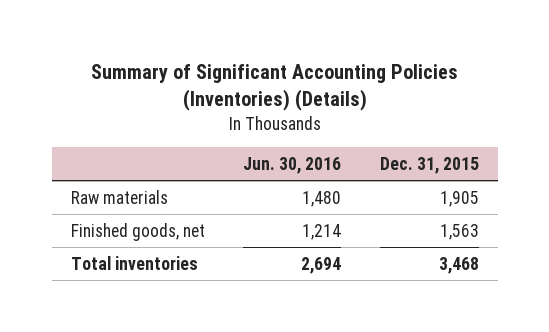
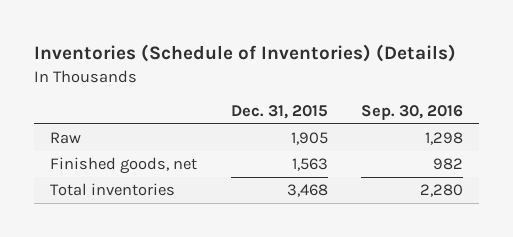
- Summary of Significant Accounting Policies (Inventories) (Details)
+ Inventories (Schedule of Inventories) (Details)
- | Jun. 30, 2016 | Dec. 31, 2015
+ | Dec. 31, 2015 | Sep. 30, 2016
- Raw materials | 1,480 | 1,905
+ Raw | 1,905 | 1,298

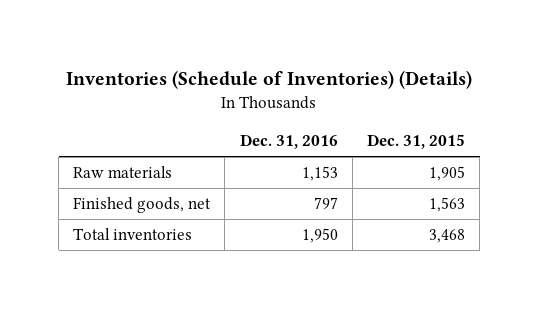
- | Dec. 31, 2015 | Sep. 30, 2016
+ | Dec. 31, 2016 | Dec. 31, 2015
- Raw | 1,905 | 1,298
+ Raw materials | 1,153 | 1,905

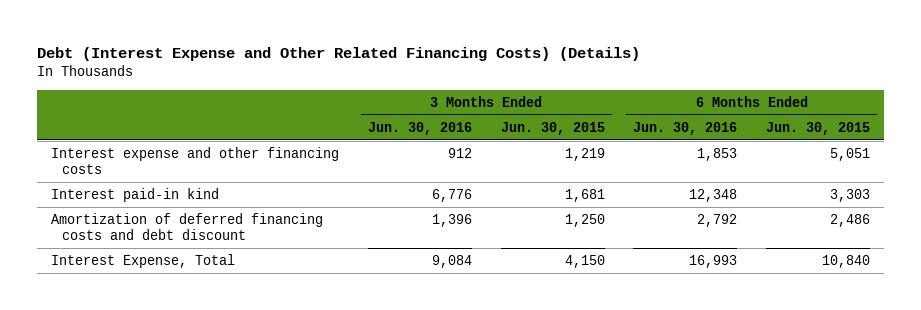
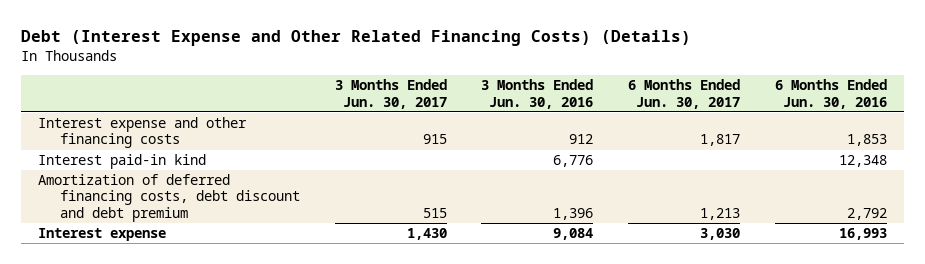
- | 3 Months Ended Jun. 30, 2016 | 3 Months Ended Jun. 30, 2015 | 6 Months Ended Jun. 30, 2016 | 6 Months Ended Jun. 30, 2015
+ | 3 Months Ended Jun. 30, 2017 | 3 Months Ended Jun. 30, 2016 | 6 Months Ended Jun. 30, 2017 | 6 Months Ended Jun. 30, 2016
- Amortization of deferred financing costs and debt discount | 1,396 | 1,250 | 2,792 | 2,486
- Interest Expense, Total | 9,084 | 4,150 | 16,993 | 10,840
+ Amortization of deferred financing costs, debt discount and debt premium | 515 | 1,396 | 1,213 | 2,792
+ Interest expense | 1,430 | 9,084 | 3,030 | 16,993

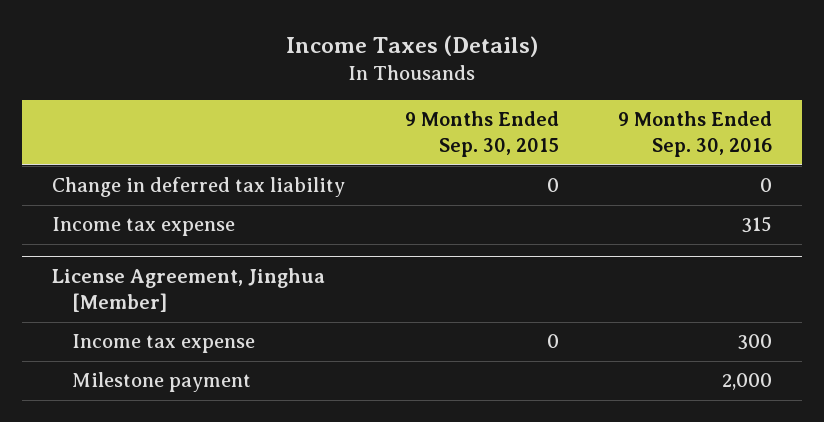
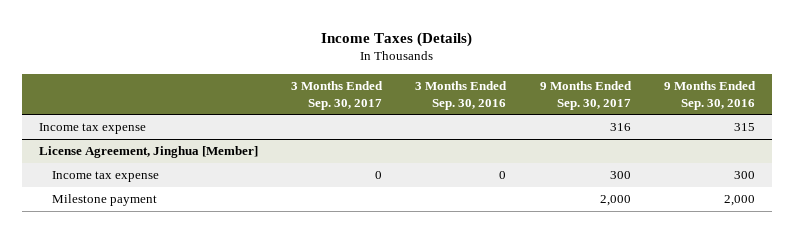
- | 9 Months Ended Sep. 30, 2015 | 9 Months Ended Sep. 30, 2016
+ | 3 Months Ended Sep. 30, 2017 | 3 Months Ended Sep. 30, 2016 | 9 Months Ended Sep. 30, 2017 | 9 Months Ended Sep. 30, 2016
- Change in deferred tax liability | 0 | 0

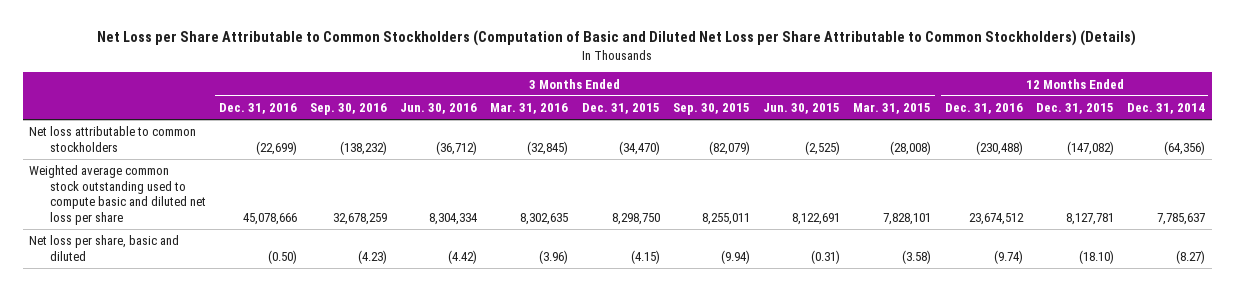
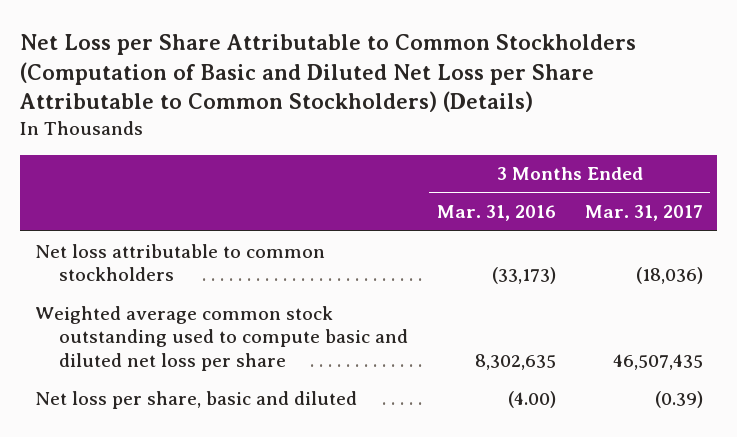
- | 3 Months Ended Dec. 31, 2016 | 3 Months Ended Sep. 30, 2016 | 3 Months Ended Jun. 30, 2016 | 3 Months Ended Mar. 31, 2016 | 3 Months Ended Dec. 31, 2015 | 3 Months Ended Sep. 30, 2015 | 3 Months Ended Jun. 30, 2015 | 3 Months Ended Mar. 31, 2015 | 12 Months Ended Dec. 31, 2016 | 12 Months Ended Dec. 31, 2015 | 12 Months Ended Dec. 31, 2014
+ | 3 Months Ended Mar. 31, 2016 | 3 Months Ended Mar. 31, 2017
- Net loss attributable to common stockholders | (22,699) | (138,232) | (36,712) | (32,845) | (34,470) | (82,079) | (2,525) | (28,008) | (230,488) | (147,082) | (64,356)
+ Net loss attributable to common stockholders | (33,173) | (18,036)
- Net loss per share, basic and diluted | (0.50) | (4.23) | (4.42) | (3.96) | (4.15) | (9.94) | (0.31) | (3.58) | (9.74) | (18.10) | (8.27)
+ Net loss per share, basic and diluted | (4.00) | (0.39)

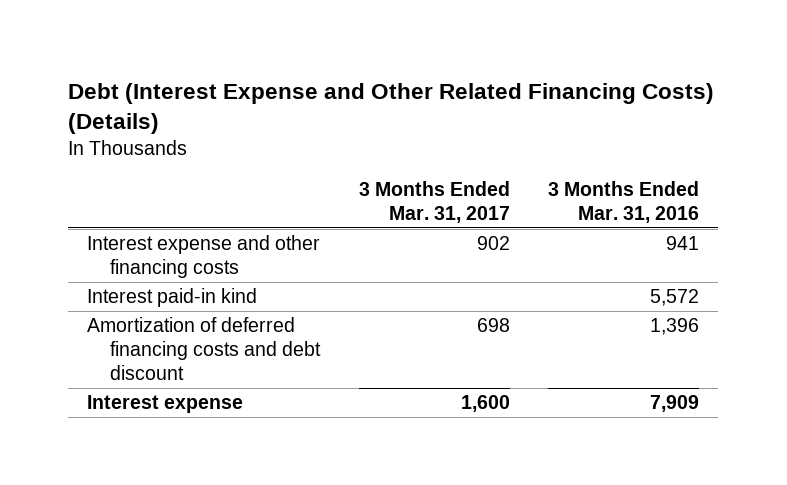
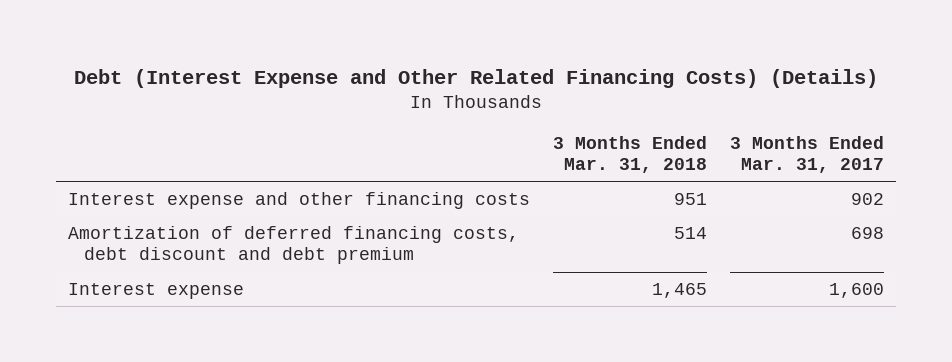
- | 3 Months Ended Mar. 31, 2017 | 3 Months Ended Mar. 31, 2016
+ | 3 Months Ended Mar. 31, 2018 | 3 Months Ended Mar. 31, 2017
- Interest paid-in kind | | 5,572
- Amortization of deferred financing costs and debt discount | 698 | 1,396
+ Amortization of deferred financing costs, debt discount and debt premium | 514 | 698

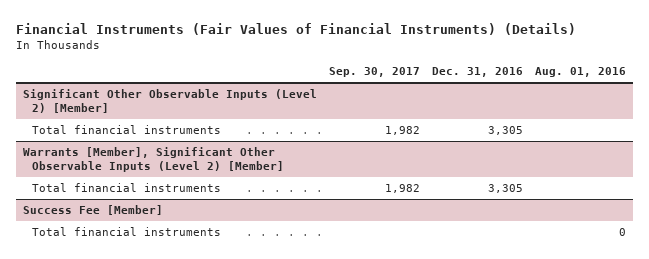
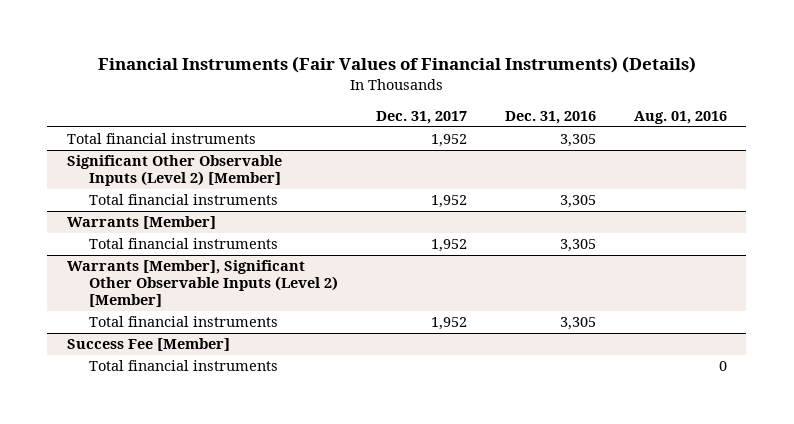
- | Sep. 30, 2017 | Dec. 31, 2016 | Aug. 01, 2016
+ | Dec. 31, 2017 | Dec. 31, 2016 | Aug. 01, 2016
+ Total financial instruments | 1,952 | 3,305 |
+ Warrants [Member]
+ Total financial instruments | 1,952 | 3,305 |

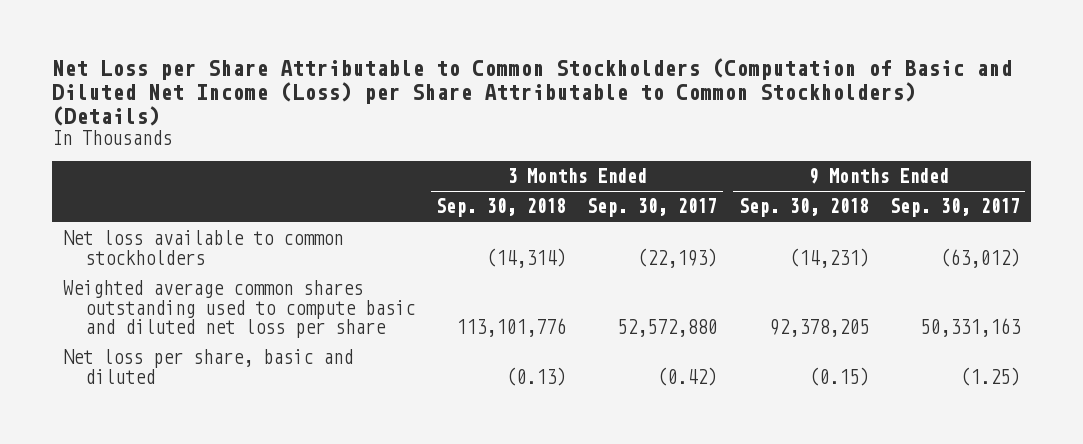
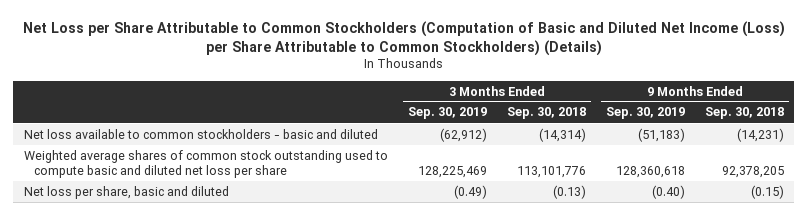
- | 3 Months Ended Sep. 30, 2018 | 3 Months Ended Sep. 30, 2017 | 9 Months Ended Sep. 30, 2018 | 9 Months Ended Sep. 30, 2017
+ | 3 Months Ended Sep. 30, 2019 | 3 Months Ended Sep. 30, 2018 | 9 Months Ended Sep. 30, 2019 | 9 Months Ended Sep. 30, 2018
- Net loss available to common stockholders | (14,314) | (22,193) | (14,231) | (63,012)
- Weighted average common shares outstanding used to compute basic and diluted net loss per share | 113,101,776 | 52,572,880 | 92,378,205 | 50,331,163
+ Net loss available to common stockholders - basic and diluted | (62,912) | (14,314) | (51,183) | (14,231)
+ Weighted average shares of common stock outstanding used to compute basic and diluted net loss per share | 128,225,469 | 113,101,776 | 128,360,618 | 92,378,205

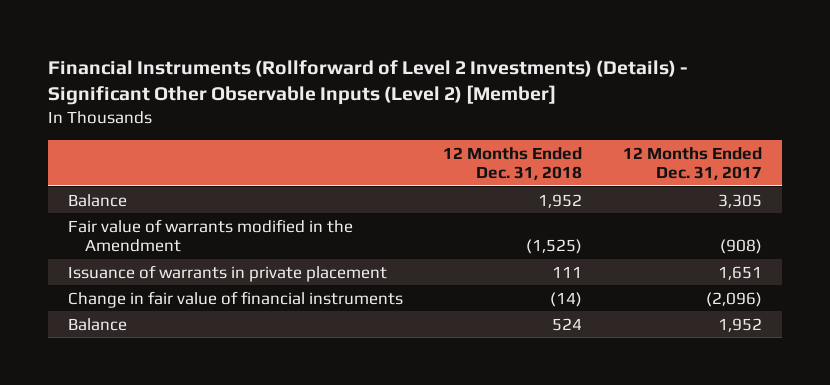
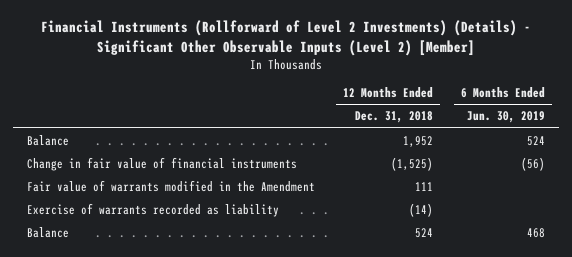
- | 12 Months Ended Dec. 31, 2018 | 12 Months Ended Dec. 31, 2017
+ | 12 Months Ended Dec. 31, 2018 | 6 Months Ended Jun. 30, 2019
- Fair value of warrants modified in the Amendment | (1,525) | (908)
- Issuance of warrants in private placement | 111 | 1,651
- Change in fair value of financial instruments | (14) | (2,096)
+ Change in fair value of financial instruments | (1,525) | (56)
+ Fair value of warrants modified in the Amendment | 111 |
+ Exercise of warrants recorded as liability | (14) |

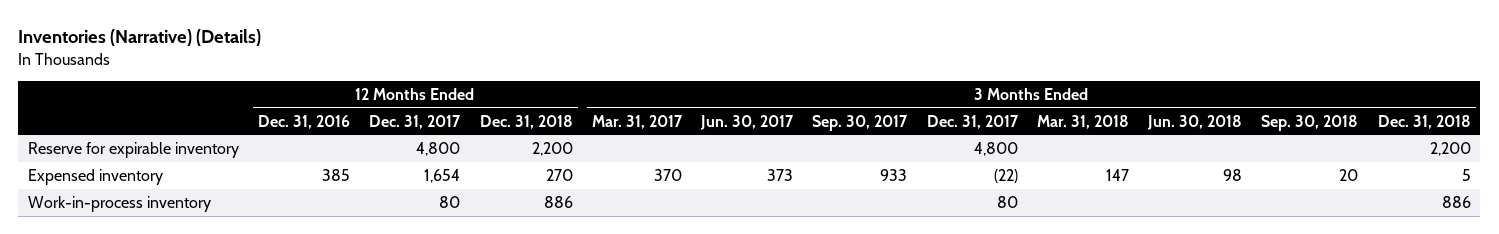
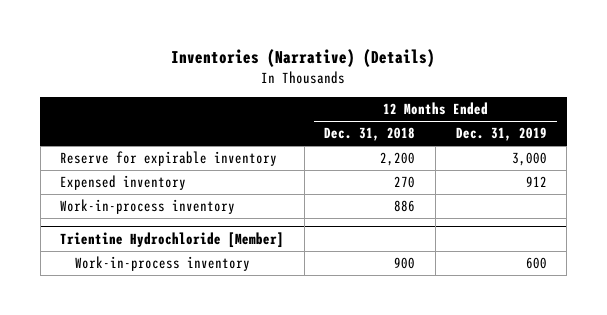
- | 12 Months Ended Dec. 31, 2016 | 12 Months Ended Dec. 31, 2017 | 12 Months Ended Dec. 31, 2018 | 3 Months Ended Mar. 31, 2017 | 3 Months Ended Jun. 30, 2017 | 3 Months Ended Sep. 30, 2017 | 3 Months Ended Dec. 31, 2017 | 3 Months Ended Mar. 31, 2018 | 3 Months Ended Jun. 30, 2018 | 3 Months Ended Sep. 30, 2018 | 3 Months Ended Dec. 31, 2018
+ | 12 Months Ended Dec. 31, 2018 | 12 Months Ended Dec. 31, 2019
+ Trientine Hydrochloride [Member]
+ Work-in-process inventory | 900 | 600

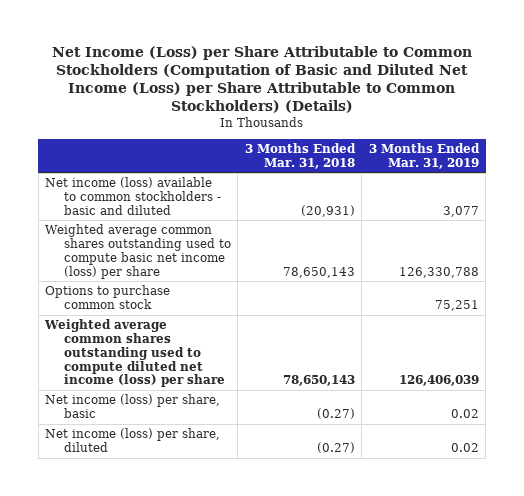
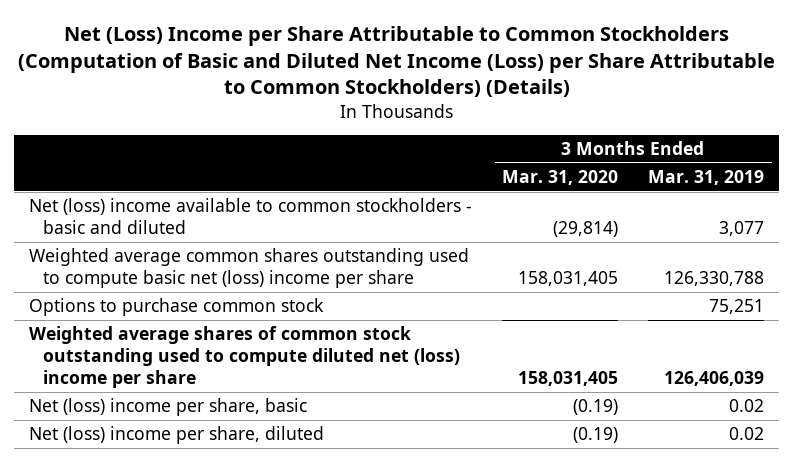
- Net Income (Loss) per Share Attributable to Common Stockholders (Computation of Basic and Diluted Net Income (Loss) per Share Attributable to Common Stockholders) (Details)
+ Net (Loss) Income per Share Attributable to Common Stockholders (Computation of Basic and Diluted Net Income (Loss) per Share Attributable to Common Stockholders) (Details)
- | 3 Months Ended Mar. 31, 2018 | 3 Months Ended Mar. 31, 2019
+ | 3 Months Ended Mar. 31, 2020 | 3 Months Ended Mar. 31, 2019
- Net income (loss) available to common stockholders - basic and diluted | (20,931) | 3,077
- Weighted average common shares outstanding used to compute basic net income (loss) per share | 78,650,143 | 126,330,788
+ Net (loss) income available to common stockholders - basic and diluted | (29,814) | 3,077
+ Weighted average common shares outstanding used to compute basic net (loss) income per share | 158,031,405 | 126,330,788
- Weighted average common shares outstanding used to compute diluted net income (loss) per share | 78,650,143 | 126,406,039
- Net income (loss) per share, basic | (0.27) | 0.02
- Net income (loss) per share, diluted | (0.27) | 0.02
+ Weighted average shares of common stock outstanding used to compute diluted net (loss) income per share | 158,031,405 | 126,406,039
+ Net (loss) income per share, basic | (0.19) | 0.02
+ Net (loss) income per share, diluted | (0.19) | 0.02

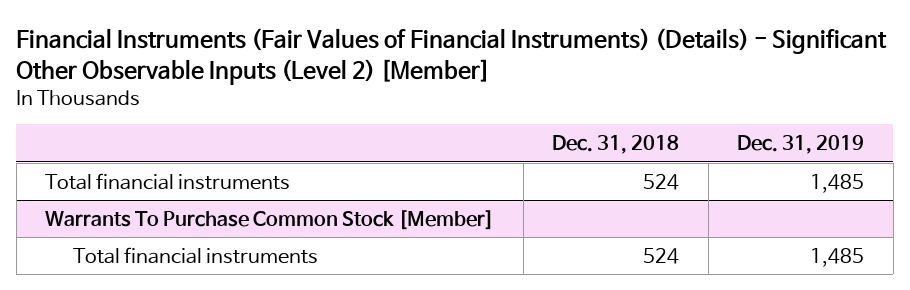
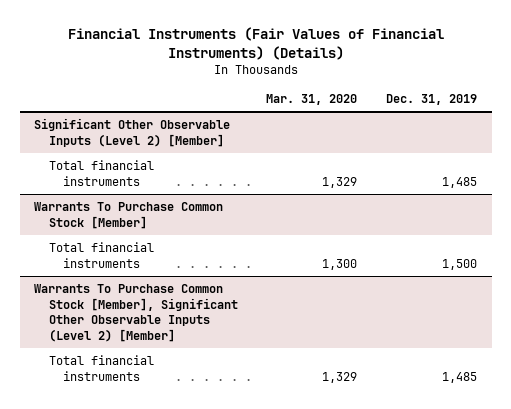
- Financial Instruments (Fair Values of Financial Instruments) (Details) - Significant Other Observable Inputs (Level 2) [Member]
+ Financial Instruments (Fair Values of Financial Instruments) (Details)
- | Dec. 31, 2018 | Dec. 31, 2019
+ | Mar. 31, 2020 | Dec. 31, 2019
+ Significant Other Observable Inputs (Level 2) [Member]
@ Warrants To Purchase Common Stock [Member]
+ Total financial instruments | 1,300 | 1,500
+ Warrants To Purchase Common Stock [Member], Significant Other Observable Inputs (Level 2) [Member]

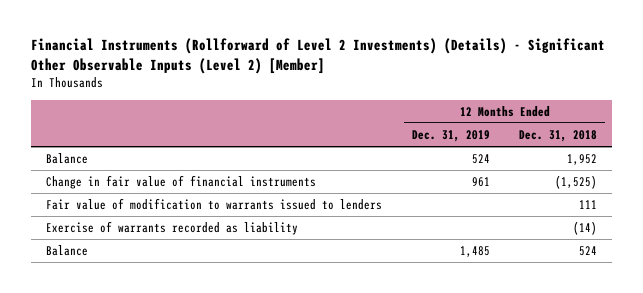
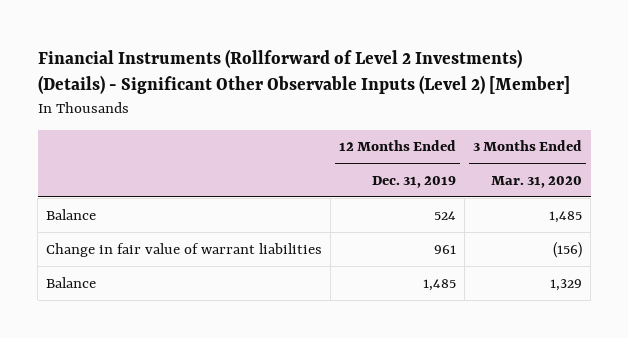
- | 12 Months Ended Dec. 31, 2019 | 12 Months Ended Dec. 31, 2018
+ | 12 Months Ended Dec. 31, 2019 | 3 Months Ended Mar. 31, 2020
- Change in fair value of financial instruments | 961 | (1,525)
- Fair value of modification to warrants issued to lenders | | 111
- Exercise of warrants recorded as liability | | (14)
+ Change in fair value of warrant liabilities | 961 | (156)

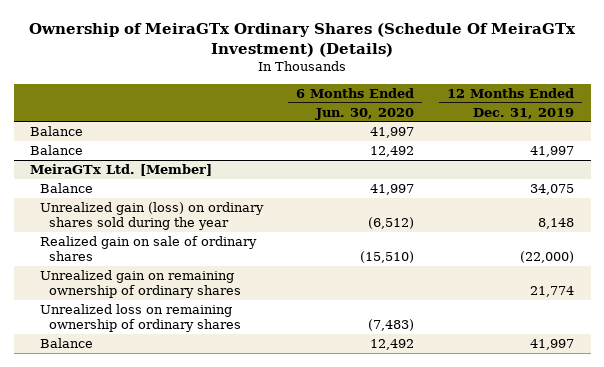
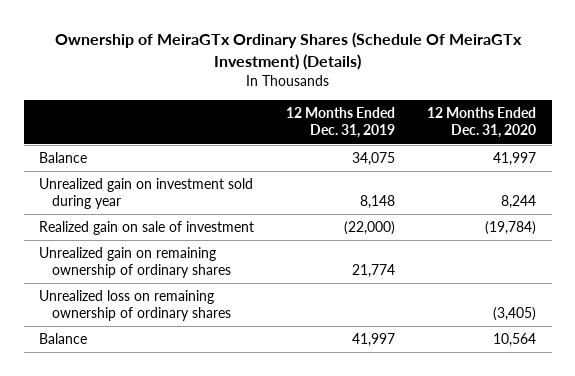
- | 6 Months Ended Jun. 30, 2020 | 12 Months Ended Dec. 31, 2019
+ | 12 Months Ended Dec. 31, 2019 | 12 Months Ended Dec. 31, 2020
- Balance | 41,997 |
- Balance | 12,492 | 41,997
- MeiraGTx Ltd. [Member]
- Unrealized gain (loss) on ordinary shares sold during the year | (6,512) | 8,148
- Realized gain on sale of ordinary shares | (15,510) | (22,000)
+ Unrealized gain on investment sold during year | 8,148 | 8,244
+ Realized gain on sale of investment | (22,000) | (19,784)

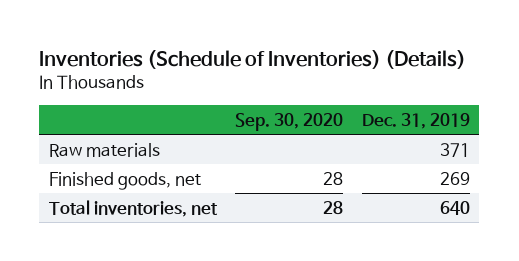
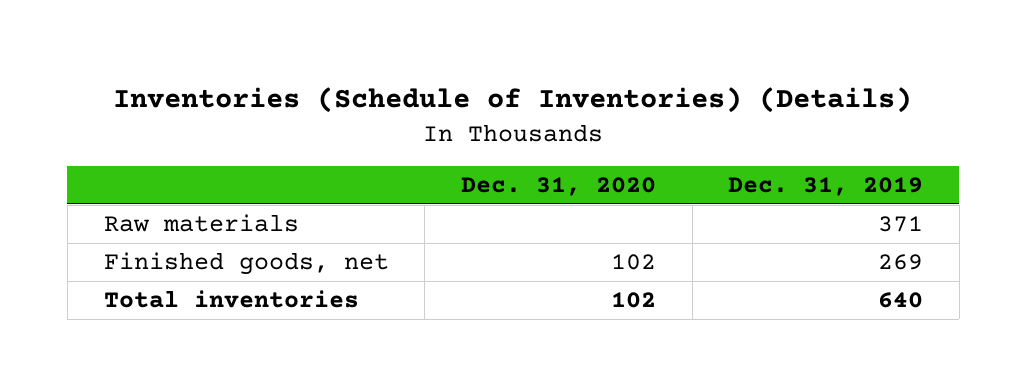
- | Sep. 30, 2020 | Dec. 31, 2019
+ | Dec. 31, 2020 | Dec. 31, 2019
- Total inventories, net | 28 | 640
+ Total inventories | 102 | 640

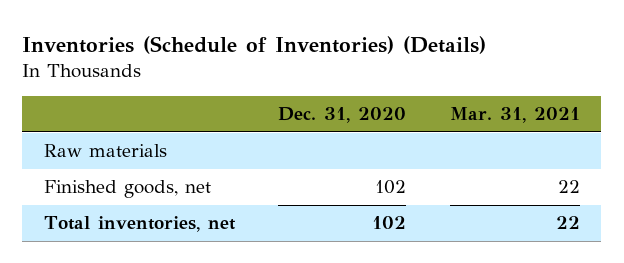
- | Dec. 31, 2020 | Dec. 31, 2019
+ | Dec. 31, 2020 | Mar. 31, 2021
- Total inventories | 102 | 640
+ Total inventories, net | 102 | 22

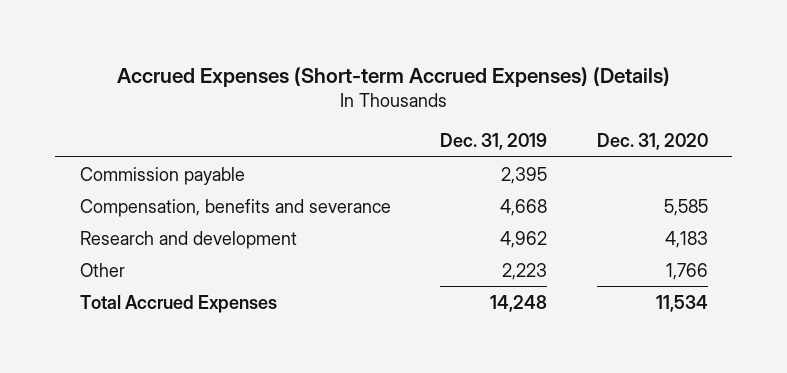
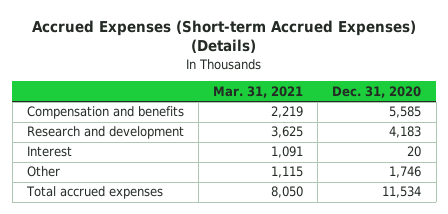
- | Dec. 31, 2019 | Dec. 31, 2020
+ | Mar. 31, 2021 | Dec. 31, 2020
- Commission payable | 2,395 |
- Compensation, benefits and severance | 4,668 | 5,585
+ Compensation and benefits | 2,219 | 5,585
- Other | 2,223 | 1,766
- Total Accrued Expenses | 14,248 | 11,534
+ Interest | 1,091 | 20
+ Other | 1,115 | 1,746
+ Total accrued expenses | 8,050 | 11,534

